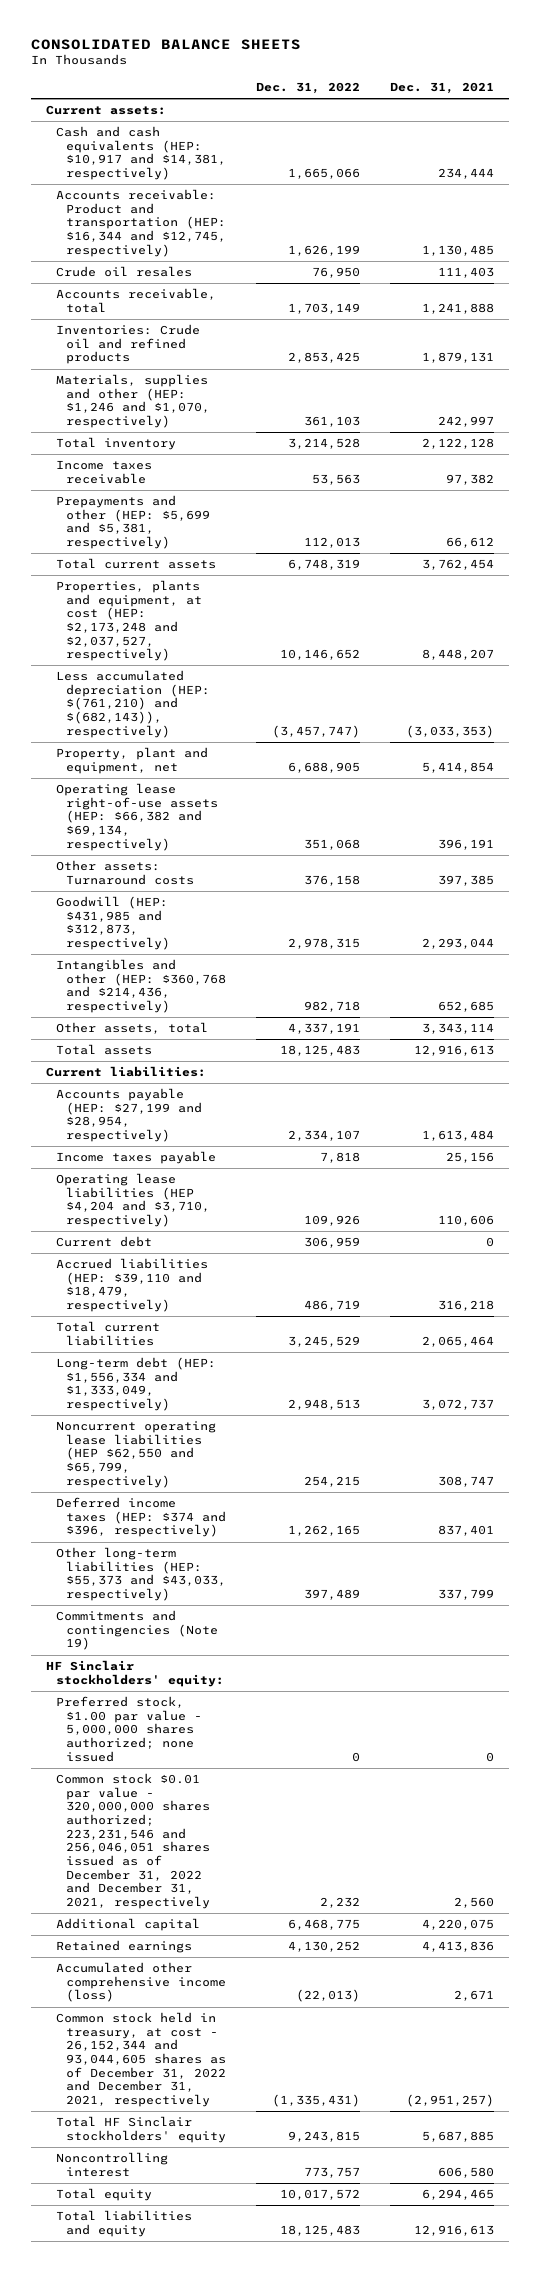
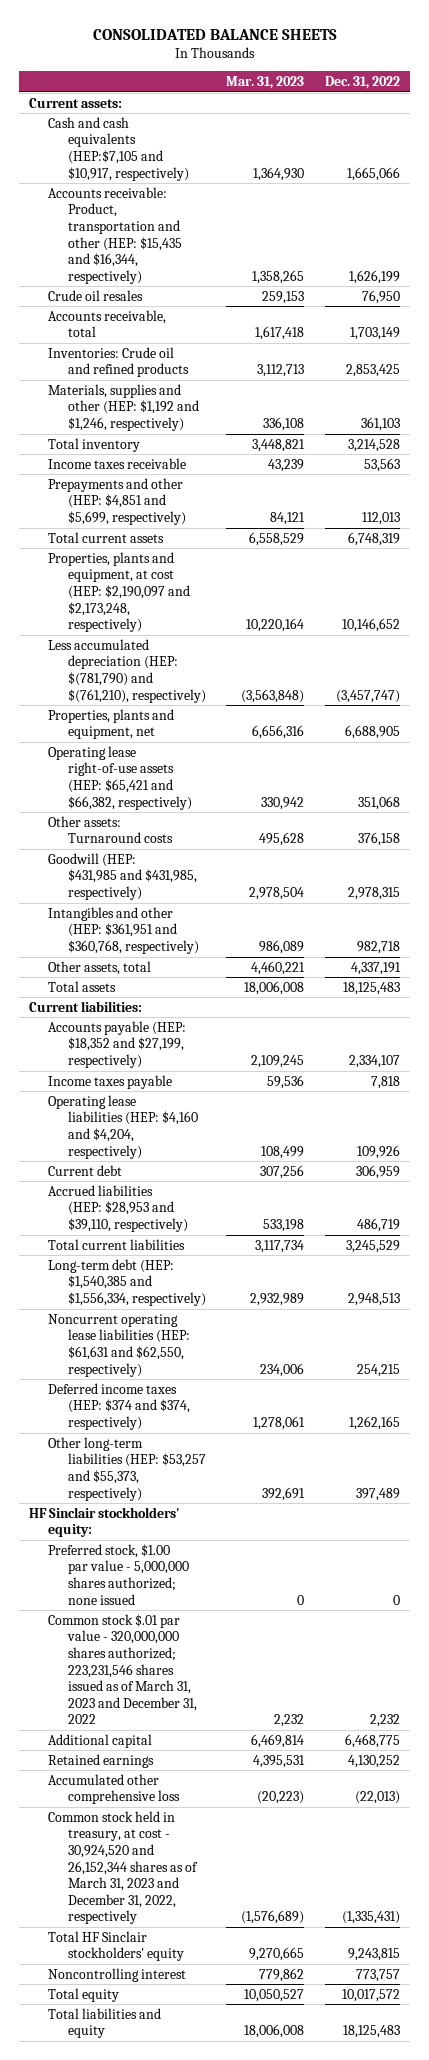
- | Dec. 31, 2022 | Dec. 31, 2021
+ | Mar. 31, 2023 | Dec. 31, 2022
- Cash and cash equivalents (HEP: $10,917 and $14,381, respectively) | 1,665,066 | 234,444
- Accounts receivable: Product and transportation (HEP: $16,344 and $12,745, respectively) | 1,626,199 | 1,130,485
+ Cash and cash equivalents (HEP:$7,105 and $10,917, respectively) | 1,364,930 | 1,665,066
+ Accounts receivable: Product, transportation and other (HEP: $15,435 and $16,344, respectively) | 1,358,265 | 1,626,199
- Materials, supplies and other (HEP: $1,246 and $1,070, respectively) | 361,103 | 242,997
+ Materials, supplies and other (HEP: $1,192 and $1,246, respectively) | 336,108 | 361,103
- Prepayments and other (HEP: $5,699 and $5,381, respectively) | 112,013 | 66,612
+ Prepayments and other (HEP: $4,851 and $5,699, respectively) | 84,121 | 112,013
- Properties, plants and equipment, at cost (HEP: $2,173,248 and $2,037,527, respectively) | 10,146,652 | 8,448,207
- Less accumulated depreciation (HEP: $(761,210) and $(682,143)), respectively) | (3,457,747) | (3,033,353)
- Property, plant and equipment, net | 6,688,905 | 5,414,854
- Operating lease right-of-use assets (HEP: $66,382 and $69,134, respectively) | 351,068 | 396,191
+ Properties, plants and equipment, at cost (HEP: $2,190,097 and $2,173,248, respectively) | 10,220,164 | 10,146,652
+ Less accumulated depreciation (HEP: $(781,790) and $(761,210), respectively) | (3,563,848) | (3,457,747)
+ Properties, plants and equipment, net | 6,656,316 | 6,688,905
+ Operating lease right-of-use assets (HEP: $65,421 and $66,382, respectively) | 330,942 | 351,068
- Goodwill (HEP: $431,985 and $312,873, respectively) | 2,978,315 | 2,293,044
- Intangibles and other (HEP: $360,768 and $214,436, respectively) | 982,718 | 652,685
+ Goodwill (HEP: $431,985 and $431,985, respectively) | 2,978,504 | 2,978,315
+ Intangibles and other (HEP: $361,951 and $360,768, respectively) | 986,089 | 982,718
- Accounts payable (HEP: $27,199 and $28,954, respectively) | 2,334,107 | 1,613,484
+ Accounts payable (HEP: $18,352 and $27,199, respectively) | 2,109,245 | 2,334,107
- Operating lease liabilities (HEP $4,204 and $3,710, respectively) | 109,926 | 110,606
+ Operating lease liabilities (HEP: $4,160 and $4,204, respectively) | 108,499 | 109,926
- Accrued liabilities (HEP: $39,110 and $18,479, respectively) | 486,719 | 316,218
+ Accrued liabilities (HEP: $28,953 and $39,110, respectively) | 533,198 | 486,719
- Long-term debt (HEP: $1,556,334 and $1,333,049, respectively) | 2,948,513 | 3,072,737
- Noncurrent operating lease liabilities (HEP $62,550 and $65,799, respectively) | 254,215 | 308,747
- Deferred income taxes (HEP: $374 and $396, respectively) | 1,262,165 | 837,401
- Other long-term liabilities (HEP: $55,373 and $43,033, respectively) | 397,489 | 337,799
- Commitments and contingencies (Note 19)
+ Long-term debt (HEP: $1,540,385 and $1,556,334, respectively) | 2,932,989 | 2,948,513
+ Noncurrent operating lease liabilities (HEP: $61,631 and $62,550, respectively) | 234,006 | 254,215
+ Deferred income taxes (HEP: $374 and $374, respectively) | 1,278,061 | 1,262,165
+ Other long-term liabilities (HEP: $53,257 and $55,373, respectively) | 392,691 | 397,489
- Common stock $0.01 par value - 320,000,000 shares authorized; 223,231,546 and 256,046,051 shares issued as of December 31, 2022 and December 31, 2021, respectively | 2,232 | 2,560
+ Common stock $.01 par value - 320,000,000 shares authorized; 223,231,546 shares issued as of March 31, 2023 and December 31, 2022 | 2,232 | 2,232
- Accumulated other comprehensive income (loss) | (22,013) | 2,671
- Common stock held in treasury, at cost - 26,152,344 and 93,044,605 shares as of December 31, 2022 and December 31, 2021, respectively | (1,335,431) | (2,951,257)
+ Accumulated other comprehensive loss | (20,223) | (22,013)
+ Common stock held in treasury, at cost - 30,924,520 and 26,152,344 shares as of March 31, 2023 and December 31, 2022, respectively | (1,576,689) | (1,335,431)

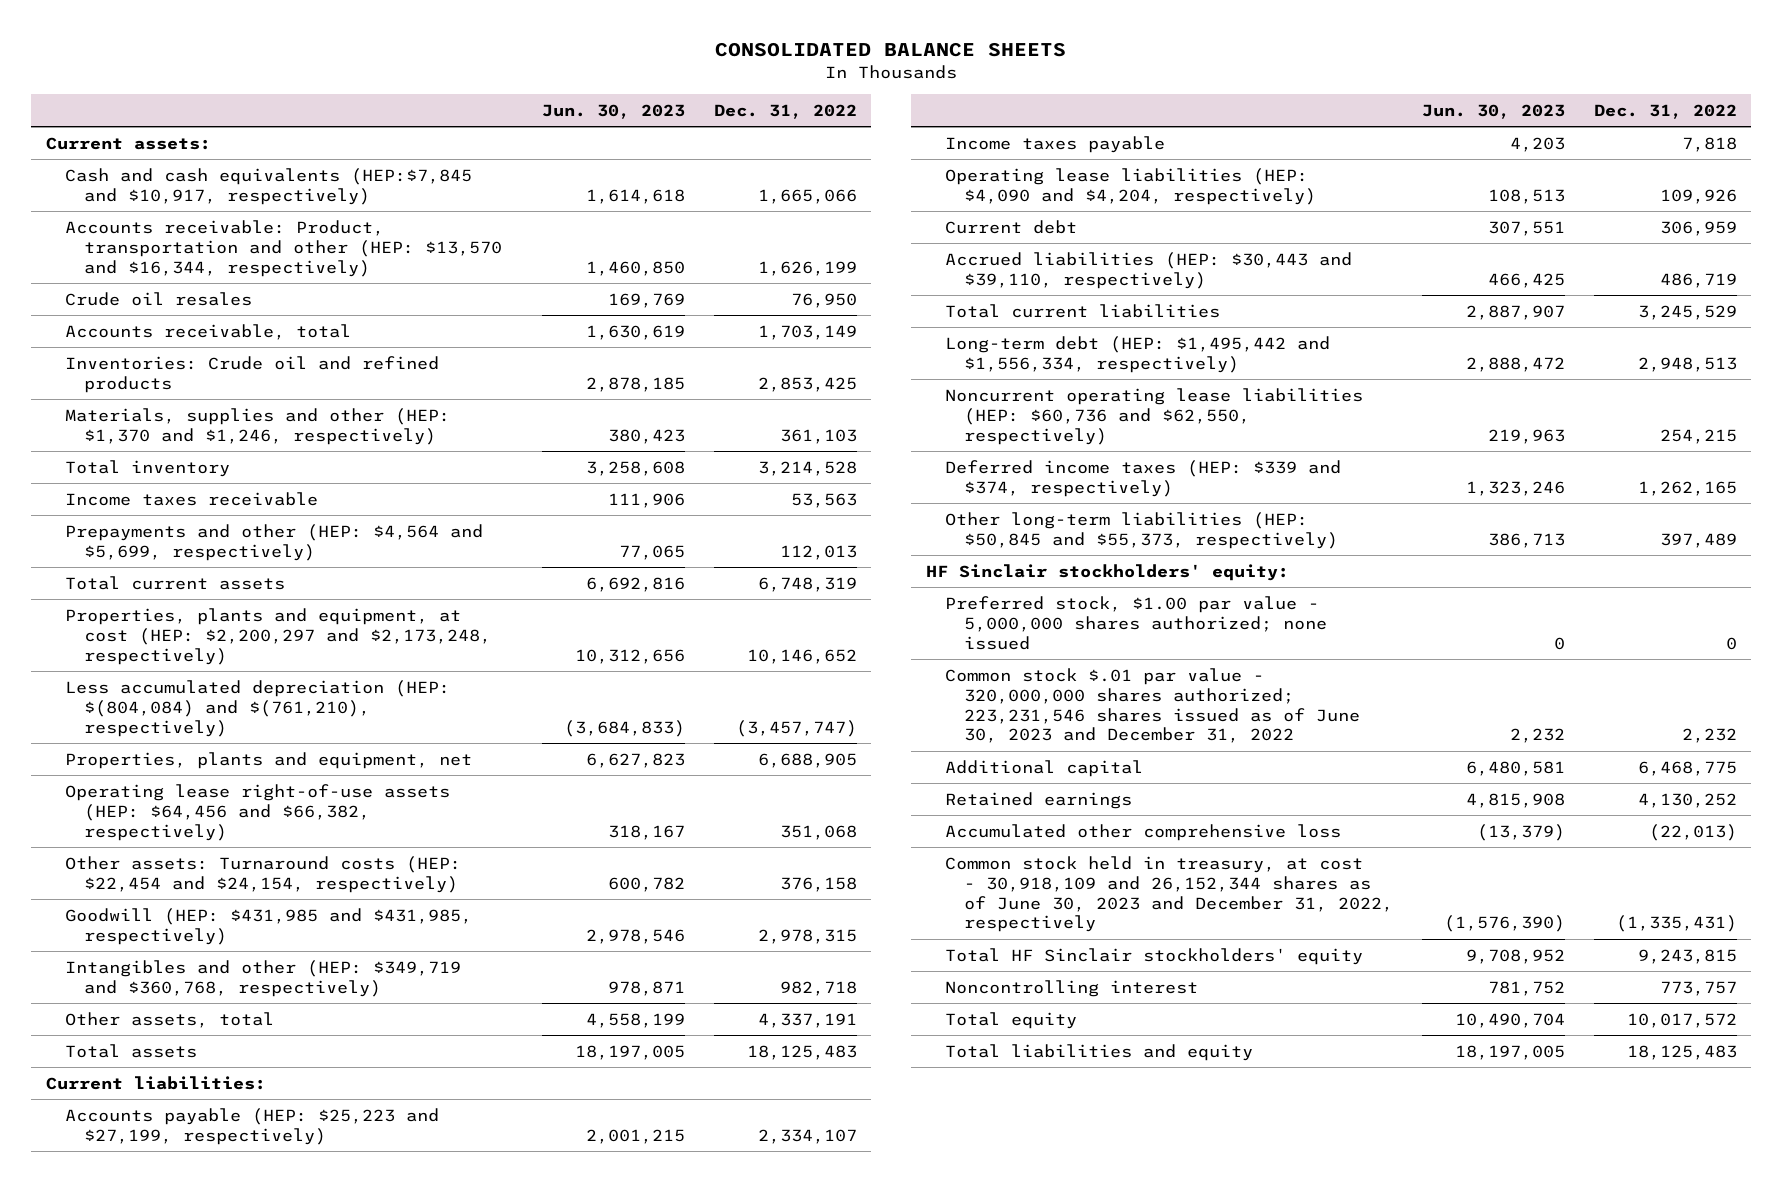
- | Mar. 31, 2023 | Dec. 31, 2022
+ | Jun. 30, 2023 | Dec. 31, 2022
- Cash and cash equivalents (HEP:$7,105 and $10,917, respectively) | 1,364,930 | 1,665,066
- Accounts receivable: Product, transportation and other (HEP: $15,435 and $16,344, respectively) | 1,358,265 | 1,626,199
+ Cash and cash equivalents (HEP:$7,845 and $10,917, respectively) | 1,614,618 | 1,665,066
+ Accounts receivable: Product, transportation and other (HEP: $13,570 and $16,344, respectively) | 1,460,850 | 1,626,199
- Materials, supplies and other (HEP: $1,192 and $1,246, respectively) | 336,108 | 361,103
+ Materials, supplies and other (HEP: $1,370 and $1,246, respectively) | 380,423 | 361,103
- Prepayments and other (HEP: $4,851 and $5,699, respectively) | 84,121 | 112,013
+ Prepayments and other (HEP: $4,564 and $5,699, respectively) | 77,065 | 112,013
- Properties, plants and equipment, at cost (HEP: $2,190,097 and $2,173,248, respectively) | 10,220,164 | 10,146,652
- Less accumulated depreciation (HEP: $(781,790) and $(761,210), respectively) | (3,563,848) | (3,457,747)
+ Properties, plants and equipment, at cost (HEP: $2,200,297 and $2,173,248, respectively) | 10,312,656 | 10,146,652
+ Less accumulated depreciation (HEP: $(804,084) and $(761,210), respectively) | (3,684,833) | (3,457,747)
- Operating lease right-of-use assets (HEP: $65,421 and $66,382, respectively) | 330,942 | 351,068
- Other assets: Turnaround costs | 495,628 | 376,158
+ Operating lease right-of-use assets (HEP: $64,456 and $66,382, respectively) | 318,167 | 351,068
+ Other assets: Turnaround costs (HEP: $22,454 and $24,154, respectively) | 600,782 | 376,158
- Intangibles and other (HEP: $361,951 and $360,768, respectively) | 986,089 | 982,718
+ Intangibles and other (HEP: $349,719 and $360,768, respectively) | 978,871 | 982,718
- Accounts payable (HEP: $18,352 and $27,199, respectively) | 2,109,245 | 2,334,107
+ Accounts payable (HEP: $25,223 and $27,199, respectively) | 2,001,215 | 2,334,107
- Operating lease liabilities (HEP: $4,160 and $4,204, respectively) | 108,499 | 109,926
+ Operating lease liabilities (HEP: $4,090 and $4,204, respectively) | 108,513 | 109,926
- Accrued liabilities (HEP: $28,953 and $39,110, respectively) | 533,198 | 486,719
+ Accrued liabilities (HEP: $30,443 and $39,110, respectively) | 466,425 | 486,719
- Long-term debt (HEP: $1,540,385 and $1,556,334, respectively) | 2,932,989 | 2,948,513
- Noncurrent operating lease liabilities (HEP: $61,631 and $62,550, respectively) | 234,006 | 254,215
- Deferred income taxes (HEP: $374 and $374, respectively) | 1,278,061 | 1,262,165
- Other long-term liabilities (HEP: $53,257 and $55,373, respectively) | 392,691 | 397,489
+ Long-term debt (HEP: $1,495,442 and $1,556,334, respectively) | 2,888,472 | 2,948,513
+ Noncurrent operating lease liabilities (HEP: $60,736 and $62,550, respectively) | 219,963 | 254,215
+ Deferred income taxes (HEP: $339 and $374, respectively) | 1,323,246 | 1,262,165
+ Other long-term liabilities (HEP: $50,845 and $55,373, respectively) | 386,713 | 397,489
- Common stock $.01 par value - 320,000,000 shares authorized; 223,231,546 shares issued as of March 31, 2023 and December 31, 2022 | 2,232 | 2,232
+ Common stock $.01 par value - 320,000,000 shares authorized; 223,231,546 shares issued as of June 30, 2023 and December 31, 2022 | 2,232 | 2,232
- Common stock held in treasury, at cost - 30,924,520 and 26,152,344 shares as of March 31, 2023 and December 31, 2022, respectively | (1,576,689) | (1,335,431)
+ Common stock held in treasury, at cost - 30,918,109 and 26,152,344 shares as of June 30, 2023 and December 31, 2022, respectively | (1,576,390) | (1,335,431)

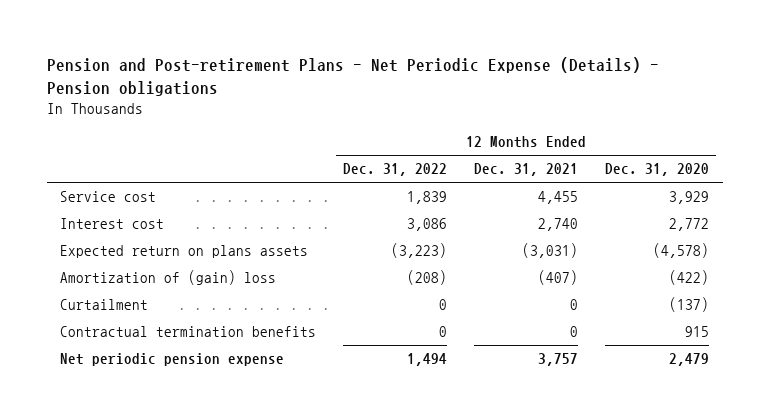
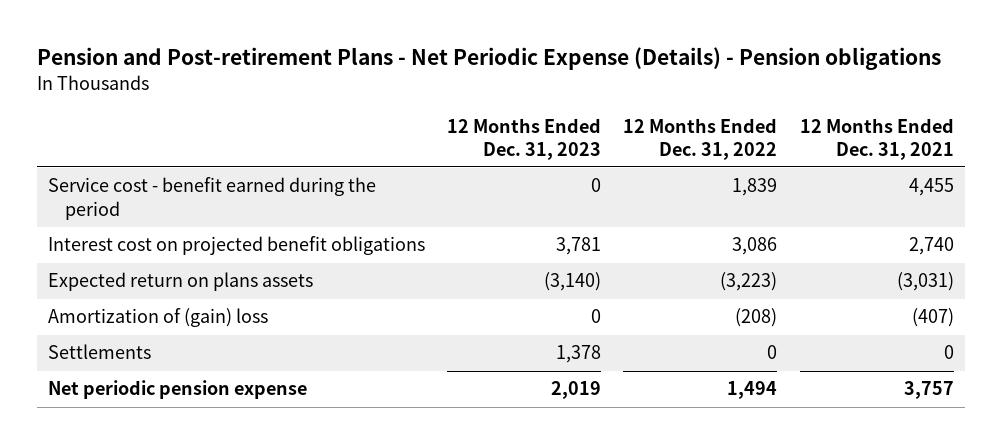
- | 12 Months Ended Dec. 31, 2022 | 12 Months Ended Dec. 31, 2021 | 12 Months Ended Dec. 31, 2020
+ | 12 Months Ended Dec. 31, 2023 | 12 Months Ended Dec. 31, 2022 | 12 Months Ended Dec. 31, 2021
- Service cost | 1,839 | 4,455 | 3,929
- Interest cost | 3,086 | 2,740 | 2,772
+ Service cost - benefit earned during the period | 0 | 1,839 | 4,455
+ Interest cost on projected benefit obligations | 3,781 | 3,086 | 2,740
- Curtailment | 0 | 0 | (137)
- Contractual termination benefits | 0 | 0 | 915
+ Settlements | 1,378 | 0 | 0

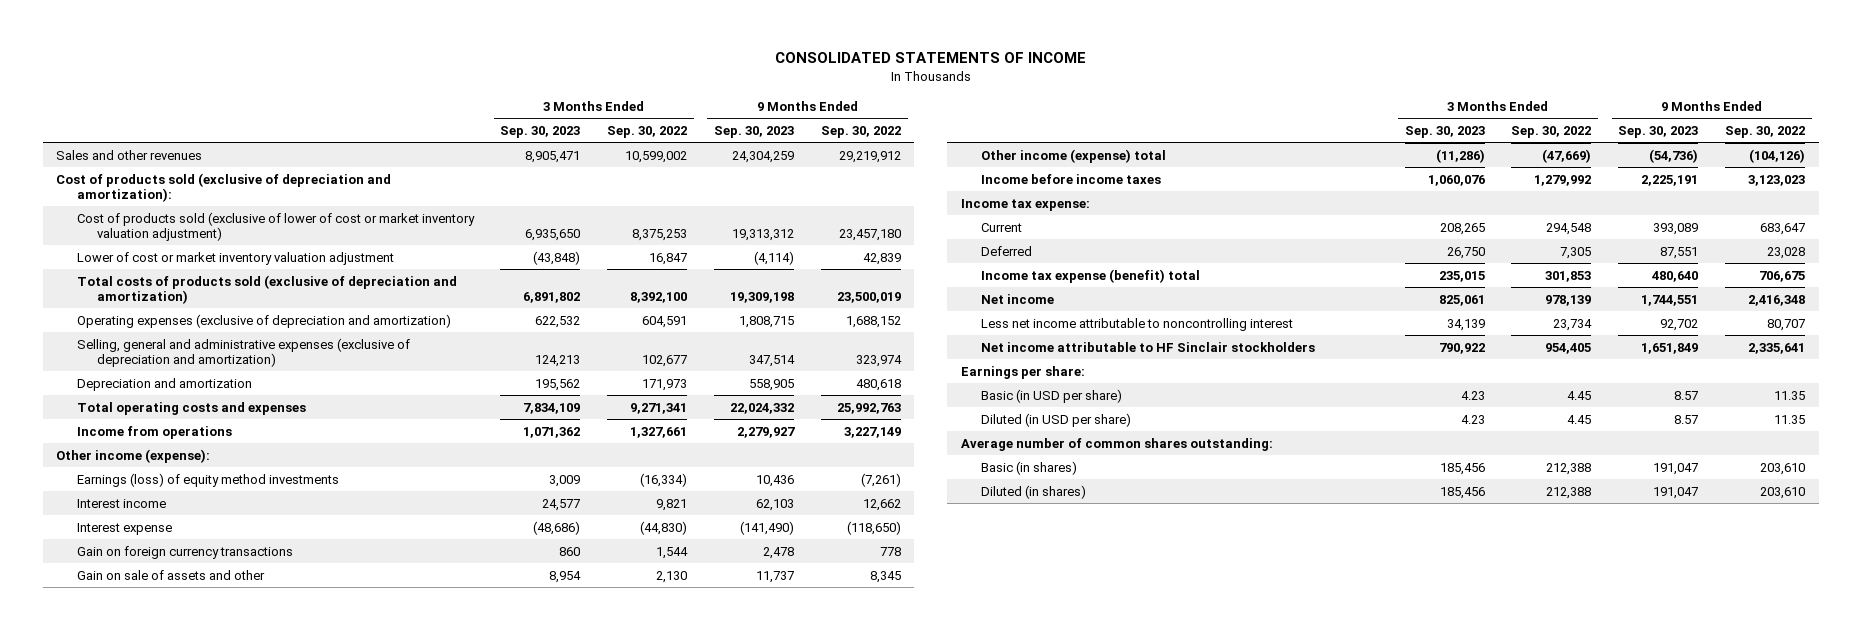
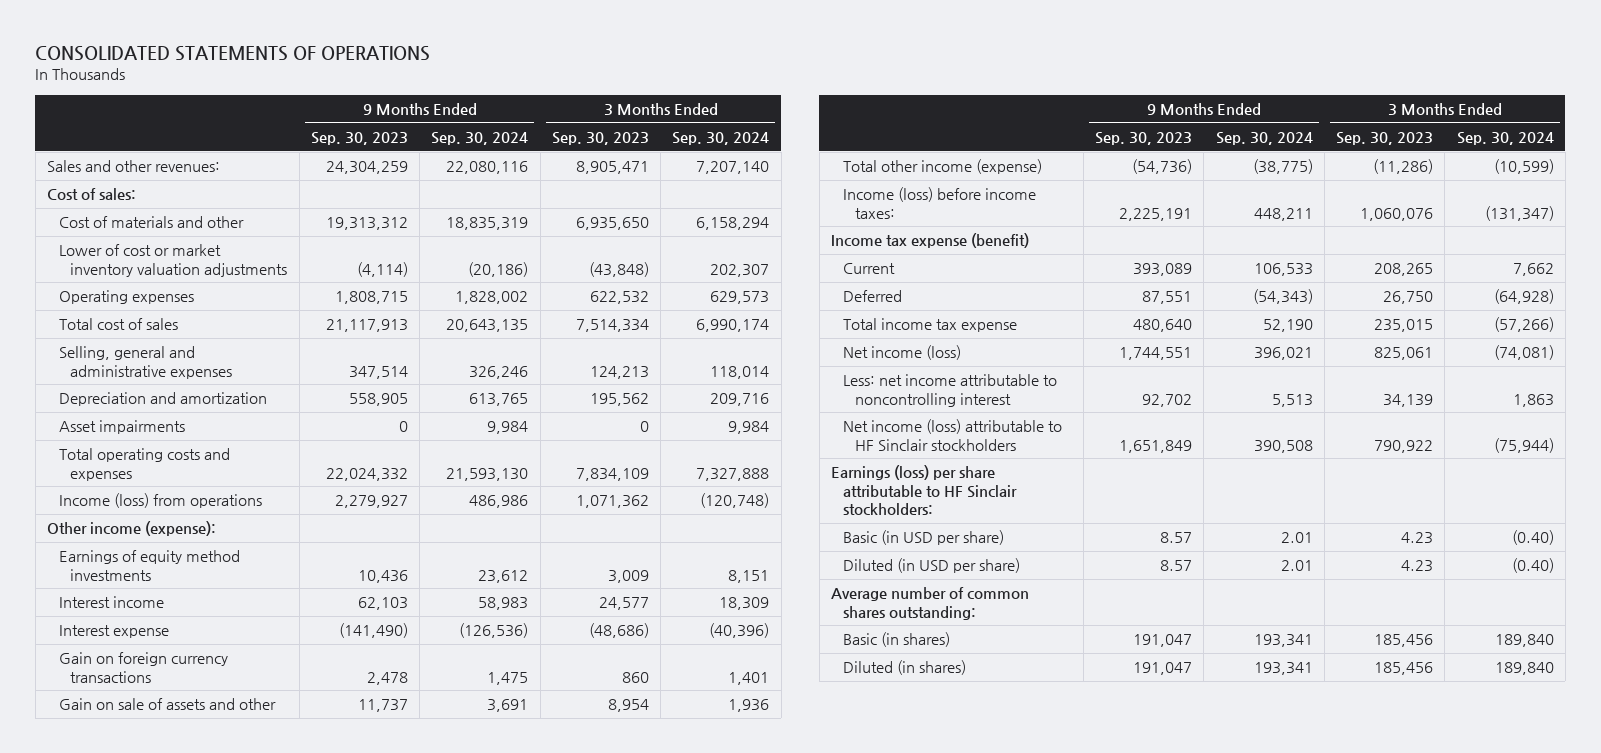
- CONSOLIDATED STATEMENTS OF INCOME
+ CONSOLIDATED STATEMENTS OF OPERATIONS
- | 3 Months Ended Sep. 30, 2023 | 3 Months Ended Sep. 30, 2022 | 9 Months Ended Sep. 30, 2023 | 9 Months Ended Sep. 30, 2022
+ | 9 Months Ended Sep. 30, 2023 | 9 Months Ended Sep. 30, 2024 | 3 Months Ended Sep. 30, 2023 | 3 Months Ended Sep. 30, 2024
- Sales and other revenues | 8,905,471 | 10,599,002 | 24,304,259 | 29,219,912
- Cost of products sold (exclusive of depreciation and amortization):
- Cost of products sold (exclusive of lower of cost or market inventory valuation adjustment) | 6,935,650 | 8,375,253 | 19,313,312 | 23,457,180
- Lower of cost or market inventory valuation adjustment | (43,848) | 16,847 | (4,114) | 42,839
- Total costs of products sold (exclusive of depreciation and amortization) | 6,891,802 | 8,392,100 | 19,309,198 | 23,500,019
- Operating expenses (exclusive of depreciation and amortization) | 622,532 | 604,591 | 1,808,715 | 1,688,152
- Selling, general and administrative expenses (exclusive of depreciation and amortization) | 124,213 | 102,677 | 347,514 | 323,974
+ Sales and other revenues: | 24,304,259 | 22,080,116 | 8,905,471 | 7,207,140
+ Cost of sales:
+ Cost of materials and other | 19,313,312 | 18,835,319 | 6,935,650 | 6,158,294
+ Lower of cost or market inventory valuation adjustments | (4,114) | (20,186) | (43,848) | 202,307
+ Operating expenses | 1,808,715 | 1,828,002 | 622,532 | 629,573
+ Total cost of sales | 21,117,913 | 20,643,135 | 7,514,334 | 6,990,174
+ Selling, general and administrative expenses | 347,514 | 326,246 | 124,213 | 118,014
+ Asset impairments | 0 | 9,984 | 0 | 9,984
- Income from operations | 1,071,362 | 1,327,661 | 2,279,927 | 3,227,149
+ Income (loss) from operations | 2,279,927 | 486,986 | 1,071,362 | (120,748)
- Earnings (loss) of equity method investments | 3,009 | (16,334) | 10,436 | (7,261)
+ Earnings of equity method investments | 10,436 | 23,612 | 3,009 | 8,151
- Other income (expense) total | (11,286) | (47,669) | (54,736) | (104,126)
- Income before income taxes | 1,060,076 | 1,279,992 | 2,225,191 | 3,123,023
- Income tax expense:
+ Total other income (expense) | (54,736) | (38,775) | (11,286) | (10,599)
+ Income (loss) before income taxes: | 2,225,191 | 448,211 | 1,060,076 | (131,347)
+ Income tax expense (benefit)
- Income tax expense (benefit) total | 235,015 | 301,853 | 480,640 | 706,675
- Net income | 825,061 | 978,139 | 1,744,551 | 2,416,348
- Less net income attributable to noncontrolling interest | 34,139 | 23,734 | 92,702 | 80,707
- Net income attributable to HF Sinclair stockholders | 790,922 | 954,405 | 1,651,849 | 2,335,641
- Earnings per share:
+ Total income tax expense | 480,640 | 52,190 | 235,015 | (57,266)
+ Net income (loss) | 1,744,551 | 396,021 | 825,061 | (74,081)
+ Less: net income attributable to noncontrolling interest | 92,702 | 5,513 | 34,139 | 1,863
+ Net income (loss) attributable to HF Sinclair stockholders | 1,651,849 | 390,508 | 790,922 | (75,944)
+ Earnings (loss) per share attributable to HF Sinclair stockholders:

